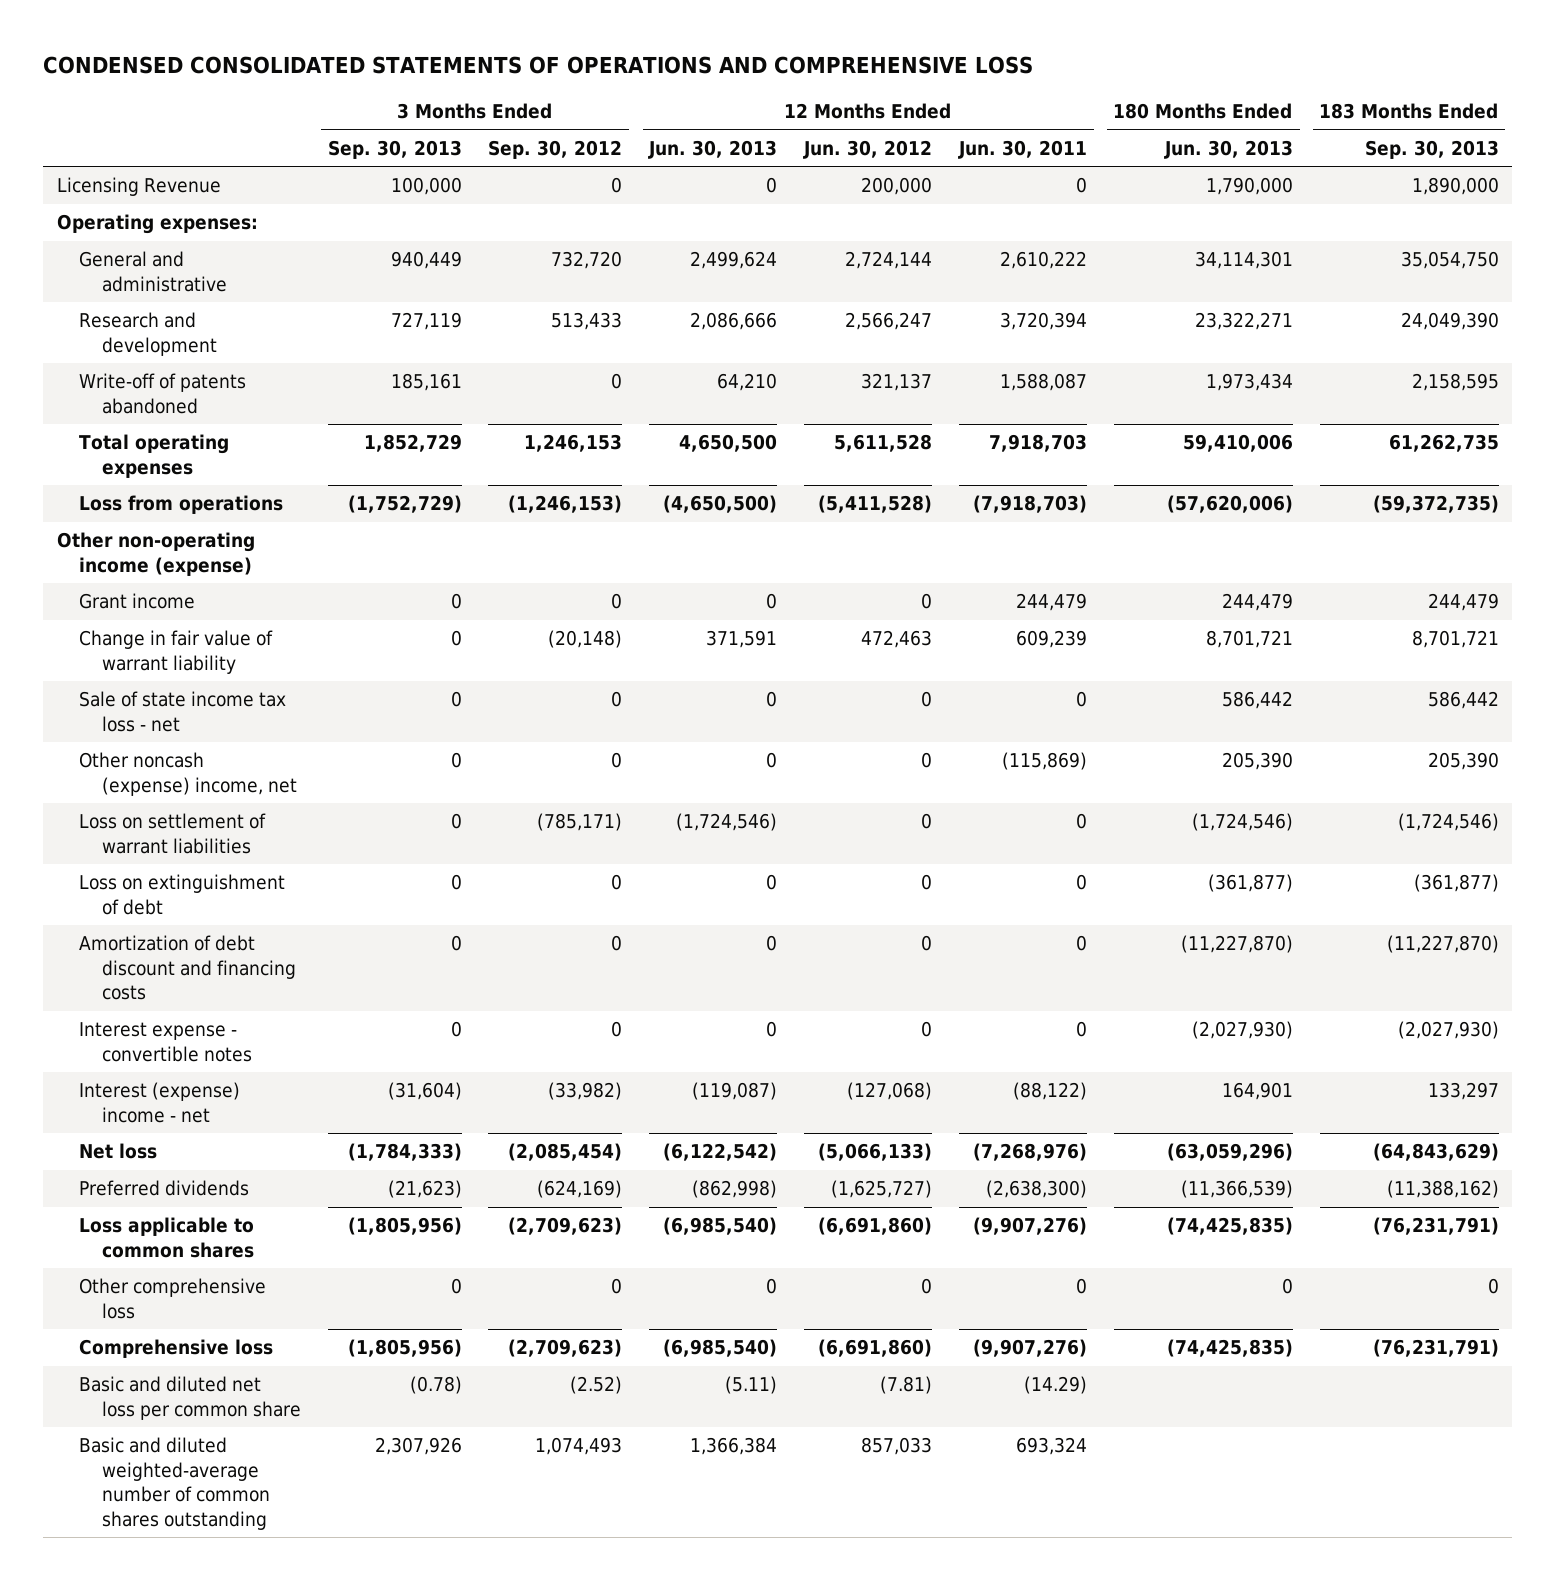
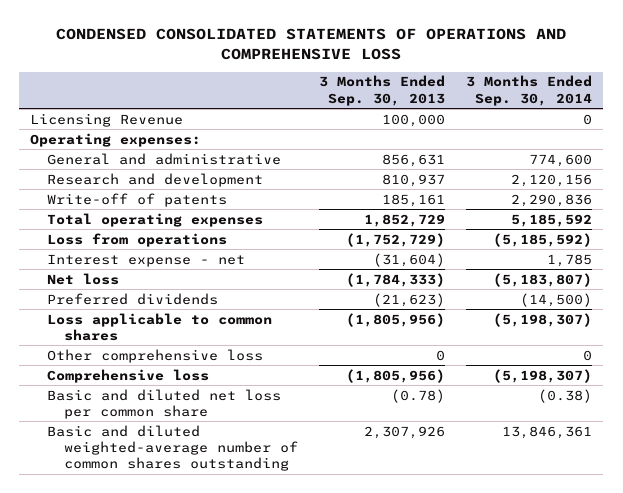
- | 3 Months Ended Sep. 30, 2013 | 3 Months Ended Sep. 30, 2012 | 12 Months Ended Jun. 30, 2013 | 12 Months Ended Jun. 30, 2012 | 12 Months Ended Jun. 30, 2011 | 180 Months Ended Jun. 30, 2013 | 183 Months Ended Sep. 30, 2013
+ | 3 Months Ended Sep. 30, 2013 | 3 Months Ended Sep. 30, 2014
- General and administrative | 940,449 | 732,720 | 2,499,624 | 2,724,144 | 2,610,222 | 34,114,301 | 35,054,750
- Research and development | 727,119 | 513,433 | 2,086,666 | 2,566,247 | 3,720,394 | 23,322,271 | 24,049,390
- Write-off of patents abandoned | 185,161 | 0 | 64,210 | 321,137 | 1,588,087 | 1,973,434 | 2,158,595
+ General and administrative | 856,631 | 774,600
+ Research and development | 810,937 | 2,120,156
+ Write-off of patents | 185,161 | 2,290,836
- Other non-operating income (expense)
- Grant income | 0 | 0 | 0 | 0 | 244,479 | 244,479 | 244,479
- Change in fair value of warrant liability | 0 | (20,148) | 371,591 | 472,463 | 609,239 | 8,701,721 | 8,701,721
- Sale of state income tax loss - net | 0 | 0 | 0 | 0 | 0 | 586,442 | 586,442
- Other noncash (expense) income, net | 0 | 0 | 0 | 0 | (115,869) | 205,390 | 205,390
- Loss on settlement of warrant liabilities | 0 | (785,171) | (1,724,546) | 0 | 0 | (1,724,546) | (1,724,546)
- Loss on extinguishment of debt | 0 | 0 | 0 | 0 | 0 | (361,877) | (361,877)
- Amortization of debt discount and financing costs | 0 | 0 | 0 | 0 | 0 | (11,227,870) | (11,227,870)
- Interest expense - convertible notes | 0 | 0 | 0 | 0 | 0 | (2,027,930) | (2,027,930)
- Interest (expense) income - net | (31,604) | (33,982) | (119,087) | (127,068) | (88,122) | 164,901 | 133,297
+ Interest expense - net | (31,604) | 1,785

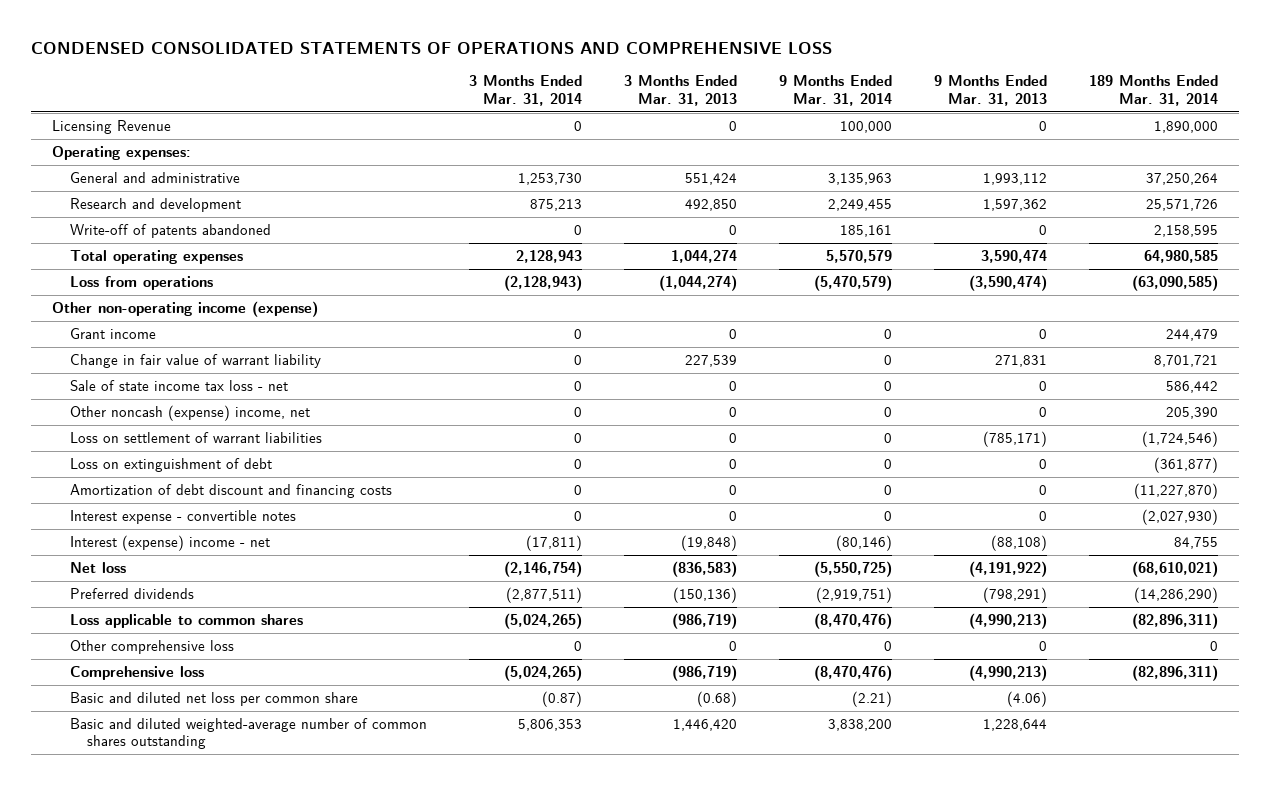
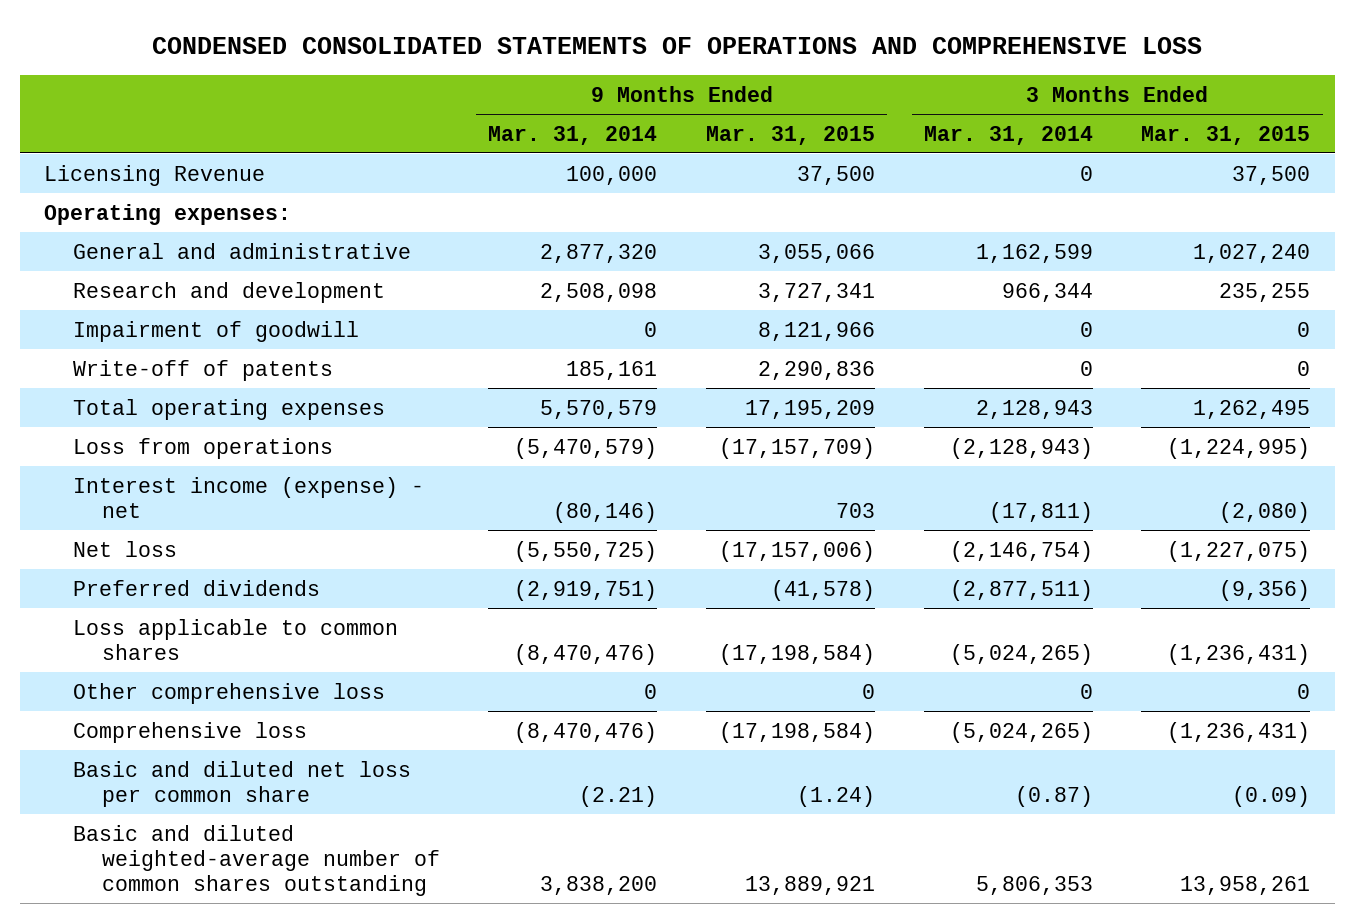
- | 3 Months Ended Mar. 31, 2014 | 3 Months Ended Mar. 31, 2013 | 9 Months Ended Mar. 31, 2014 | 9 Months Ended Mar. 31, 2013 | 189 Months Ended Mar. 31, 2014
+ | 9 Months Ended Mar. 31, 2014 | 9 Months Ended Mar. 31, 2015 | 3 Months Ended Mar. 31, 2014 | 3 Months Ended Mar. 31, 2015
- General and administrative | 1,253,730 | 551,424 | 3,135,963 | 1,993,112 | 37,250,264
- Research and development | 875,213 | 492,850 | 2,249,455 | 1,597,362 | 25,571,726
- Write-off of patents abandoned | 0 | 0 | 185,161 | 0 | 2,158,595
+ General and administrative | 2,877,320 | 3,055,066 | 1,162,599 | 1,027,240
+ Research and development | 2,508,098 | 3,727,341 | 966,344 | 235,255
+ Impairment of goodwill | 0 | 8,121,966 | 0 | 0
+ Write-off of patents | 185,161 | 2,290,836 | 0 | 0
- Other non-operating income (expense)
- Grant income | 0 | 0 | 0 | 0 | 244,479
- Change in fair value of warrant liability | 0 | 227,539 | 0 | 271,831 | 8,701,721
- Sale of state income tax loss - net | 0 | 0 | 0 | 0 | 586,442
- Other noncash (expense) income, net | 0 | 0 | 0 | 0 | 205,390
- Loss on settlement of warrant liabilities | 0 | 0 | 0 | (785,171) | (1,724,546)
- Loss on extinguishment of debt | 0 | 0 | 0 | 0 | (361,877)
- Amortization of debt discount and financing costs | 0 | 0 | 0 | 0 | (11,227,870)
- Interest expense - convertible notes | 0 | 0 | 0 | 0 | (2,027,930)
- Interest (expense) income - net | (17,811) | (19,848) | (80,146) | (88,108) | 84,755
+ Interest income (expense) - net | (80,146) | 703 | (17,811) | (2,080)

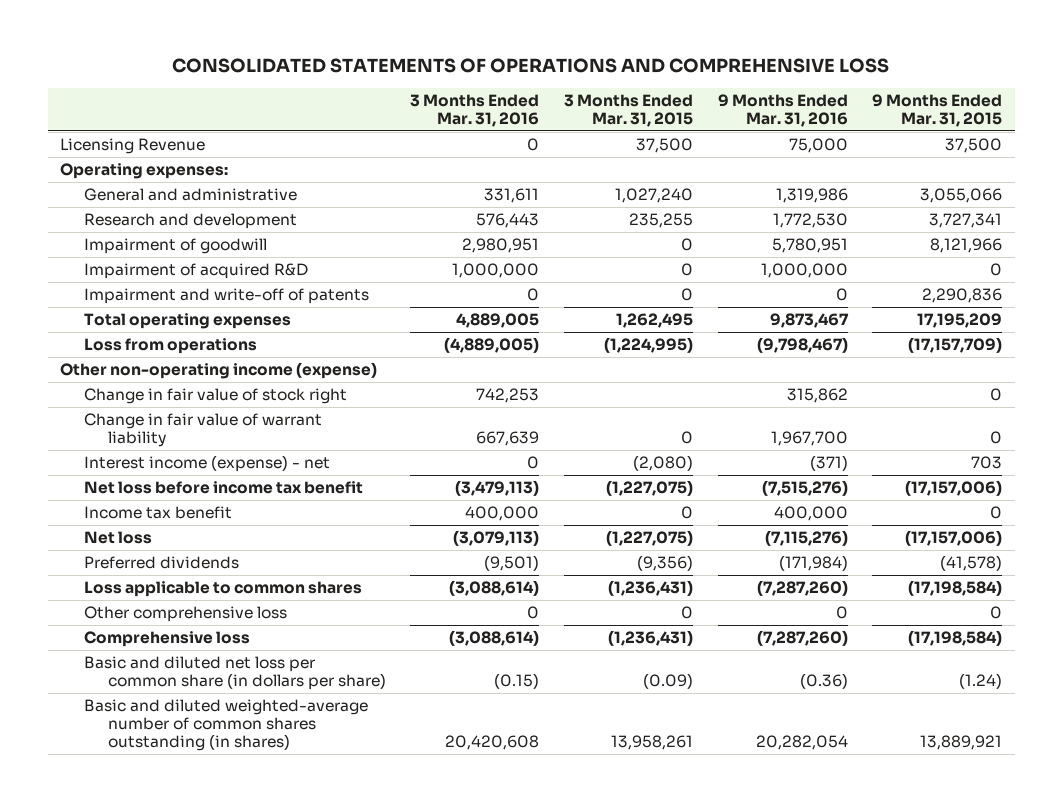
- CONDENSED CONSOLIDATED STATEMENTS OF OPERATIONS AND COMPREHENSIVE LOSS
+ CONSOLIDATED STATEMENTS OF OPERATIONS AND COMPREHENSIVE LOSS
- | 9 Months Ended Mar. 31, 2014 | 9 Months Ended Mar. 31, 2015 | 3 Months Ended Mar. 31, 2014 | 3 Months Ended Mar. 31, 2015
+ | 3 Months Ended Mar. 31, 2016 | 3 Months Ended Mar. 31, 2015 | 9 Months Ended Mar. 31, 2016 | 9 Months Ended Mar. 31, 2015
- Write-off of patents | 185,161 | 2,290,836 | 0 | 0
+ Impairment of acquired R&D | 1,000,000 | 0 | 1,000,000 | 0
+ Impairment and write-off of patents | 0 | 0 | 0 | 2,290,836
+ Other non-operating income (expense)
+ Change in fair value of stock right | 742,253 | | 315,862 | 0
+ Change in fair value of warrant liability | 667,639 | 0 | 1,967,700 | 0
+ Net loss before income tax benefit | (3,479,113) | (1,227,075) | (7,515,276) | (17,157,006)
+ Income tax benefit | 400,000 | 0 | 400,000 | 0
- Basic and diluted net loss per common share | (2.21) | (1.24) | (0.87) | (0.09)
- Basic and diluted weighted-average number of common shares outstanding | 3,838,200 | 13,889,921 | 5,806,353 | 13,958,261
+ Basic and diluted net loss per common share (in dollars per share) | (0.15) | (0.09) | (0.36) | (1.24)
+ Basic and diluted weighted-average number of common shares outstanding (in shares) | 20,420,608 | 13,958,261 | 20,282,054 | 13,889,921

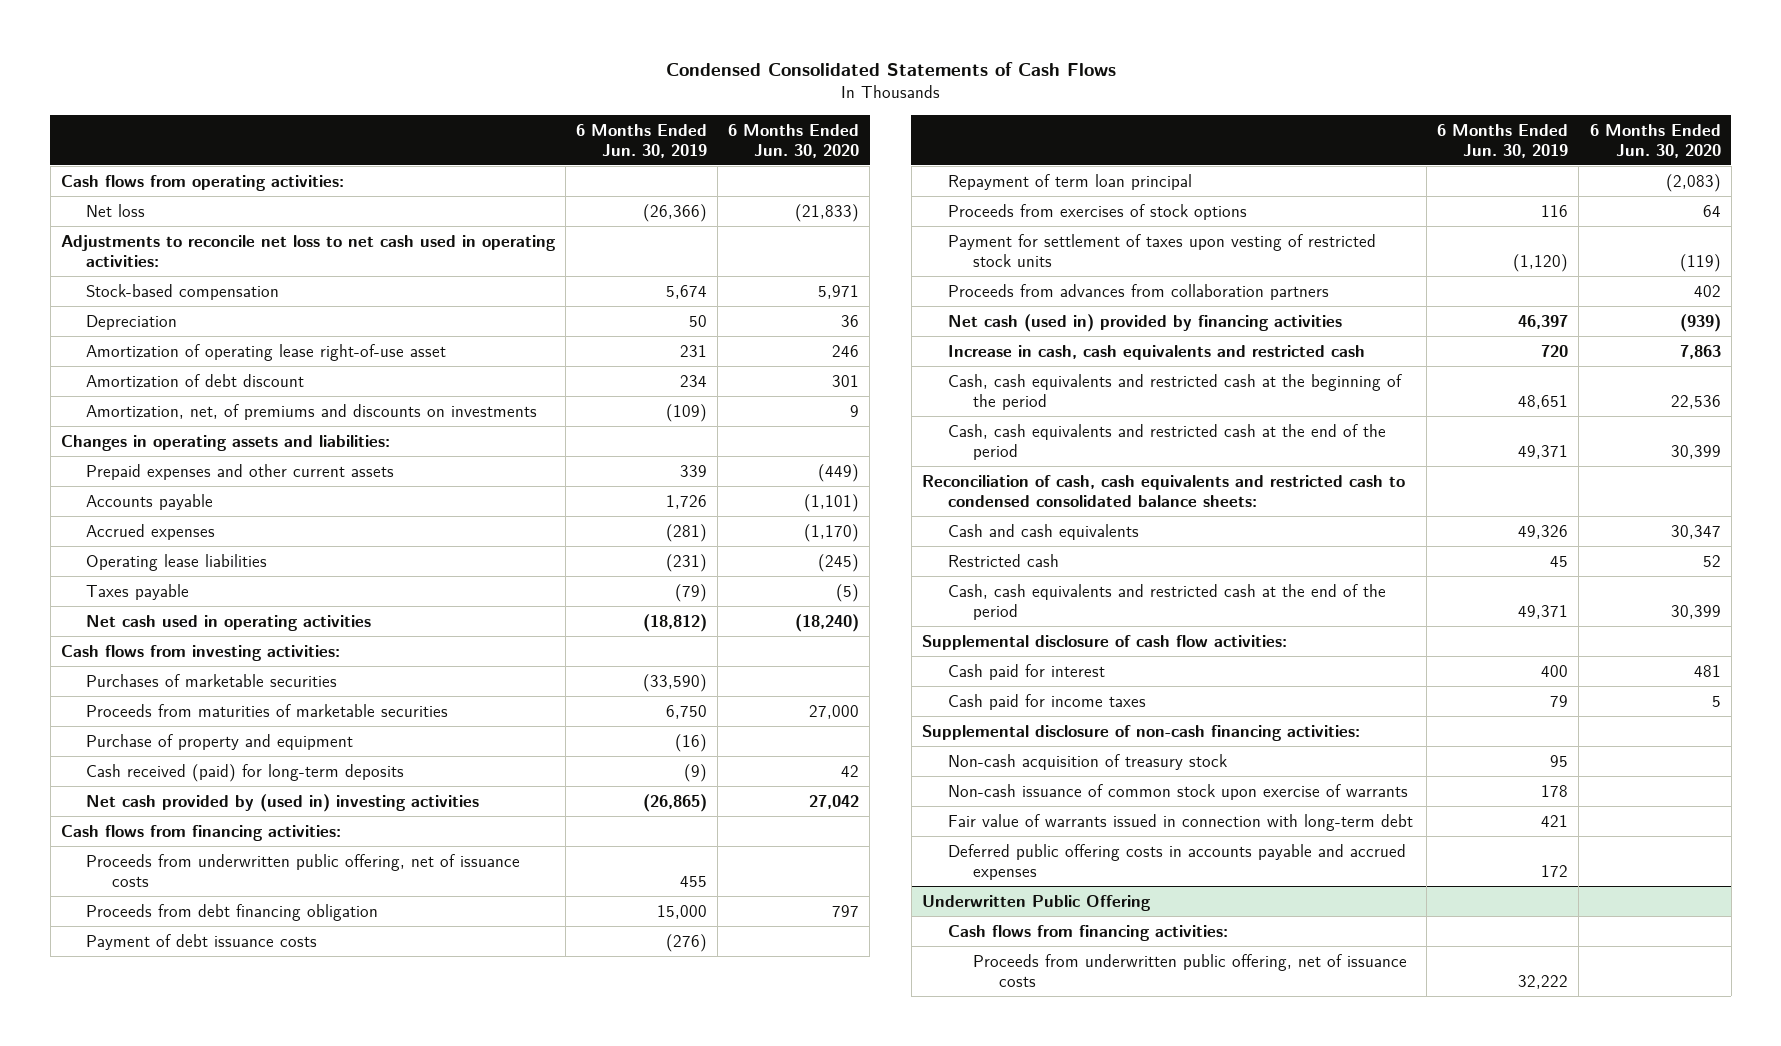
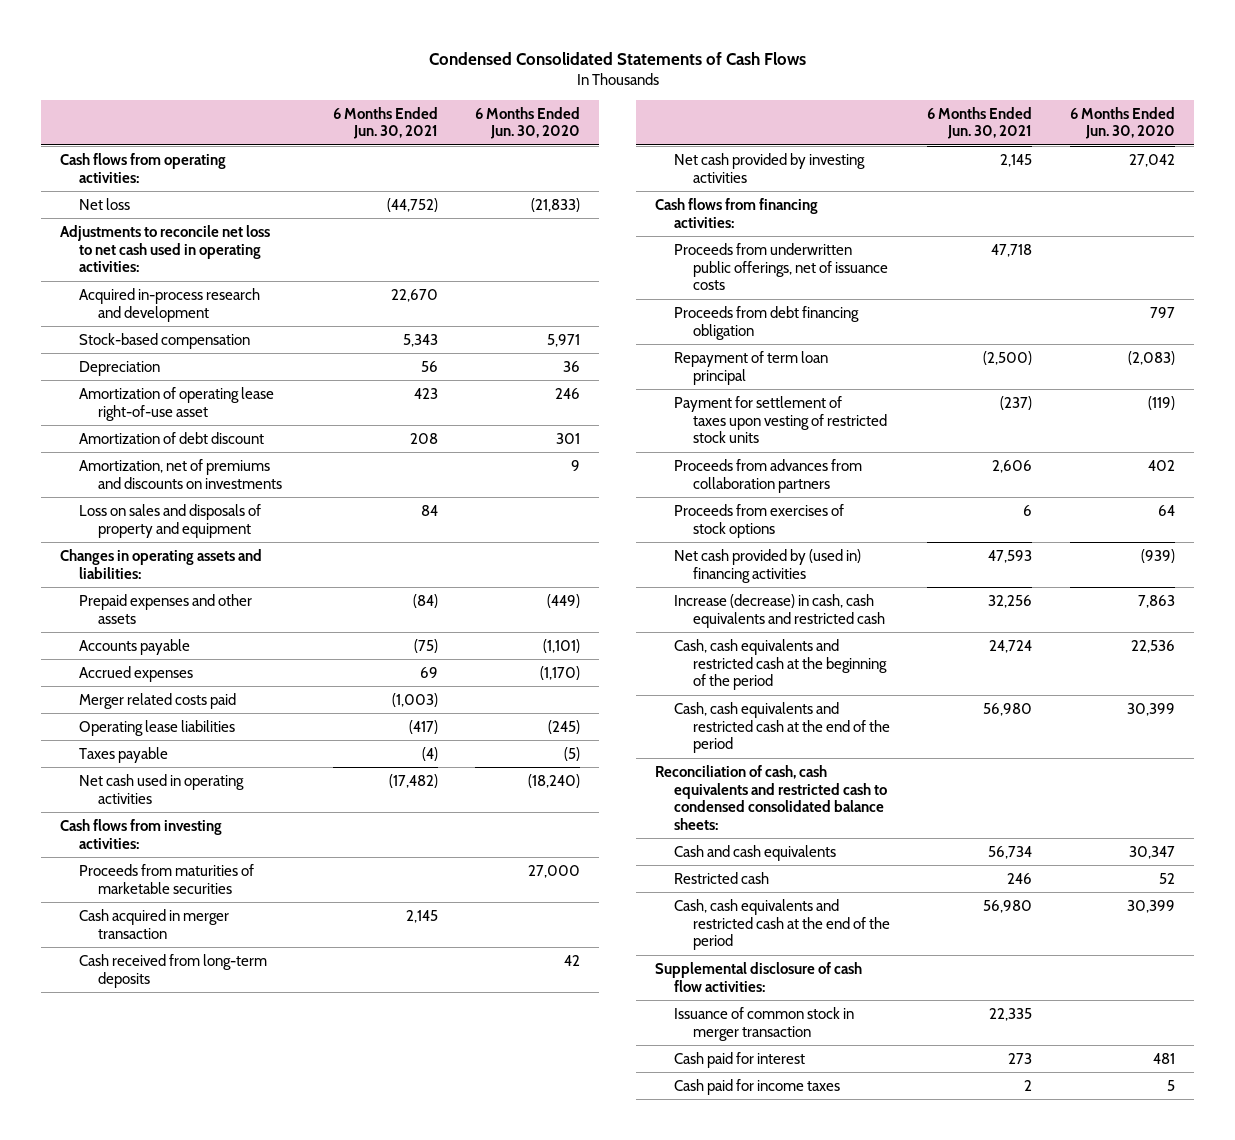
- | 6 Months Ended Jun. 30, 2019 | 6 Months Ended Jun. 30, 2020
+ | 6 Months Ended Jun. 30, 2021 | 6 Months Ended Jun. 30, 2020
+ Acquired in-process research and development | 22,670 |
- Amortization, net, of premiums and discounts on investments | (109) | 9
+ Amortization, net of premiums and discounts on investments | | 9
+ Loss on sales and disposals of property and equipment | 84 |
- Prepaid expenses and other current assets | 339 | (449)
+ Prepaid expenses and other assets | (84) | (449)
+ Merger related costs paid | (1,003) |
- Purchases of marketable securities | (33,590) |
- Purchase of property and equipment | (16) |
- Cash received (paid) for long-term deposits | (9) | 42
- Net cash provided by (used in) investing activities | (26,865) | 27,042
+ Cash acquired in merger transaction | 2,145 |
+ Cash received from long-term deposits | | 42
+ Net cash provided by investing activities | 2,145 | 27,042
- Proceeds from underwritten public offering, net of issuance costs | 455 |
+ Proceeds from underwritten public offerings, net of issuance costs | 47,718 |
- Payment of debt issuance costs | (276) |
- Net cash (used in) provided by financing activities | 46,397 | (939)
- Increase in cash, cash equivalents and restricted cash | 720 | 7,863
moved down: Proceeds from exercises of stock options | 6 | 64
+ Net cash provided by (used in) financing activities | 47,593 | (939)
+ Increase (decrease) in cash, cash equivalents and restricted cash | 32,256 | 7,863
+ Issuance of common stock in merger transaction | 22,335 |
- Supplemental disclosure of non-cash financing activities:
- Non-cash acquisition of treasury stock | 95 |
- Non-cash issuance of common stock upon exercise of warrants | 178 |
- Fair value of warrants issued in connection with long-term debt | 421 |
- Deferred public offering costs in accounts payable and accrued expenses | 172 |
- Underwritten Public Offering
- Cash flows from financing activities:
- Proceeds from underwritten public offering, net of issuance costs | 32,222 |

